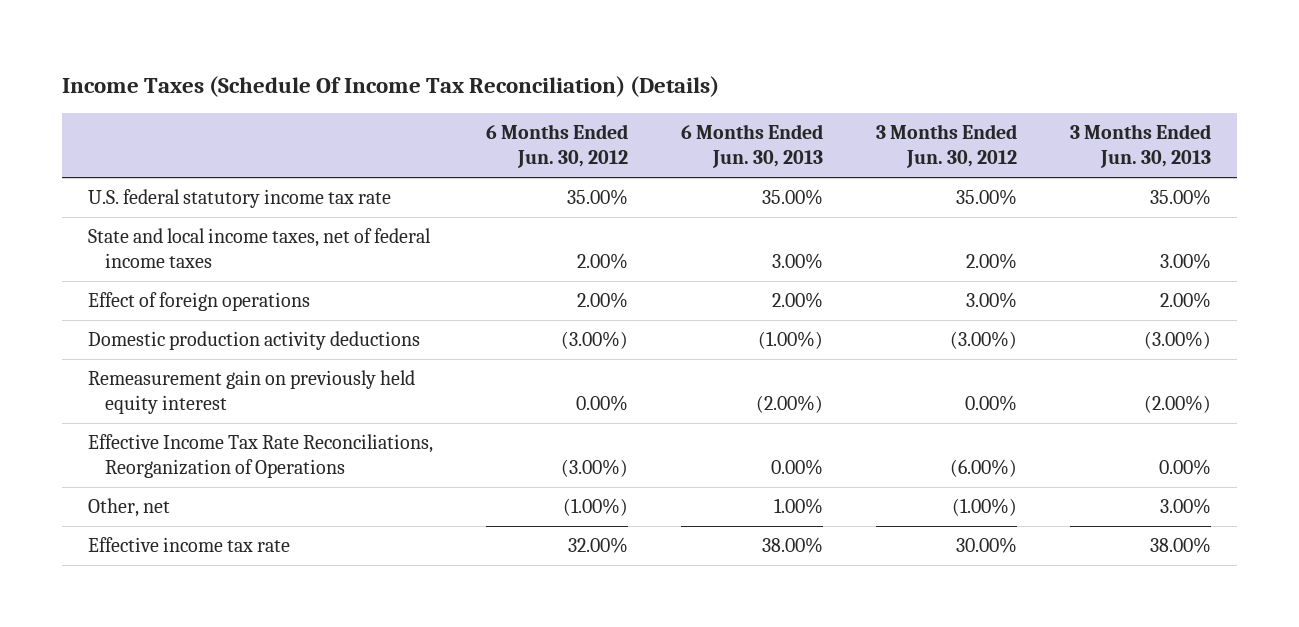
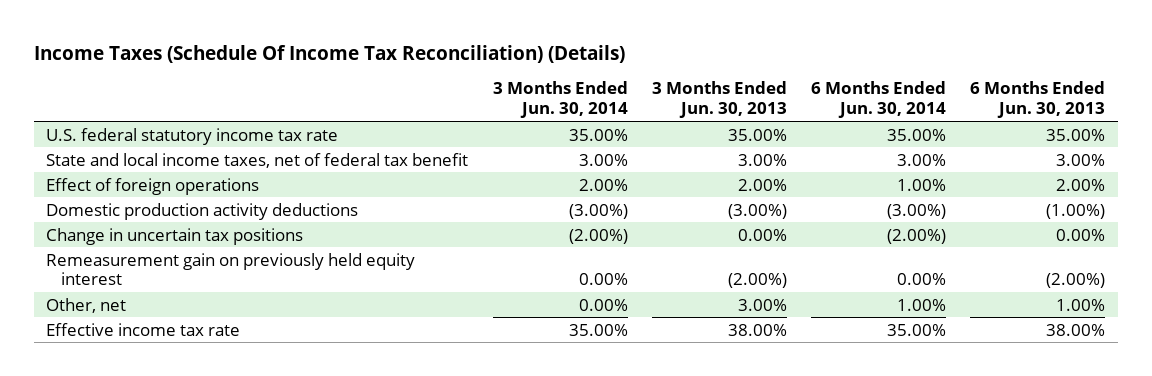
- | 6 Months Ended Jun. 30, 2012 | 6 Months Ended Jun. 30, 2013 | 3 Months Ended Jun. 30, 2012 | 3 Months Ended Jun. 30, 2013
+ | 3 Months Ended Jun. 30, 2014 | 3 Months Ended Jun. 30, 2013 | 6 Months Ended Jun. 30, 2014 | 6 Months Ended Jun. 30, 2013
- State and local income taxes, net of federal income taxes | 2.00% | 3.00% | 2.00% | 3.00%
+ State and local income taxes, net of federal tax benefit | 3.00% | 3.00% | 3.00% | 3.00%
+ Change in uncertain tax positions | (2.00%) | 0.00% | (2.00%) | 0.00%
- Effective Income Tax Rate Reconciliations, Reorganization of Operations | (3.00%) | 0.00% | (6.00%) | 0.00%

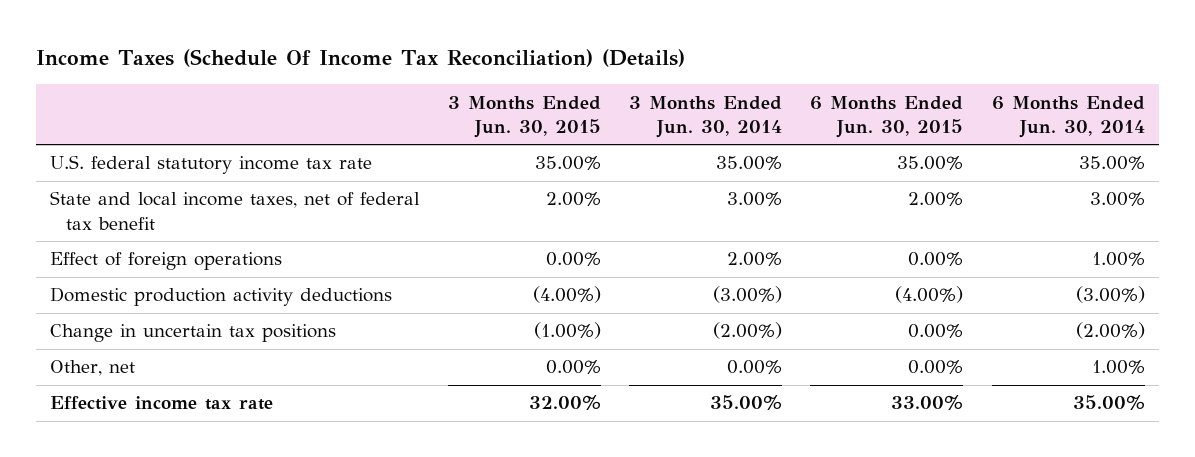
- | 3 Months Ended Jun. 30, 2014 | 3 Months Ended Jun. 30, 2013 | 6 Months Ended Jun. 30, 2014 | 6 Months Ended Jun. 30, 2013
+ | 3 Months Ended Jun. 30, 2015 | 3 Months Ended Jun. 30, 2014 | 6 Months Ended Jun. 30, 2015 | 6 Months Ended Jun. 30, 2014
- Remeasurement gain on previously held equity interest | 0.00% | (2.00%) | 0.00% | (2.00%)

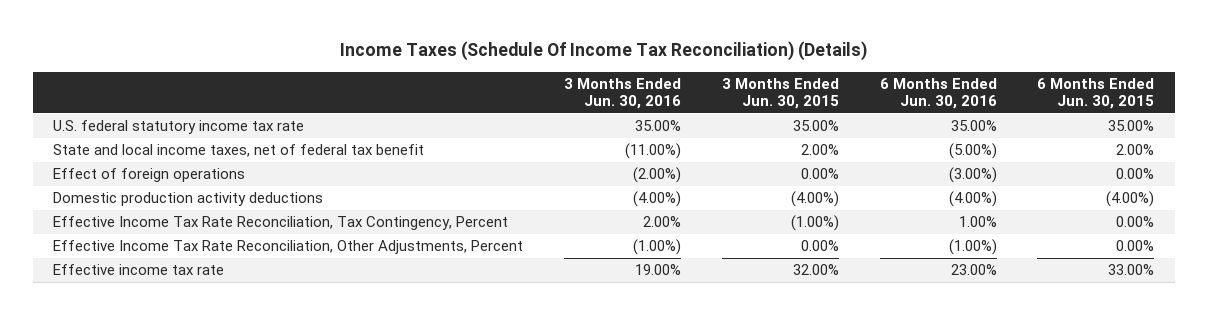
- | 3 Months Ended Jun. 30, 2015 | 3 Months Ended Jun. 30, 2014 | 6 Months Ended Jun. 30, 2015 | 6 Months Ended Jun. 30, 2014
+ | 3 Months Ended Jun. 30, 2016 | 3 Months Ended Jun. 30, 2015 | 6 Months Ended Jun. 30, 2016 | 6 Months Ended Jun. 30, 2015
- Change in uncertain tax positions | (1.00%) | (2.00%) | 0.00% | (2.00%)
- Other, net | 0.00% | 0.00% | 0.00% | 1.00%
+ Effective Income Tax Rate Reconciliation, Tax Contingency, Percent | 2.00% | (1.00%) | 1.00% | 0.00%
+ Effective Income Tax Rate Reconciliation, Other Adjustments, Percent | (1.00%) | 0.00% | (1.00%) | 0.00%

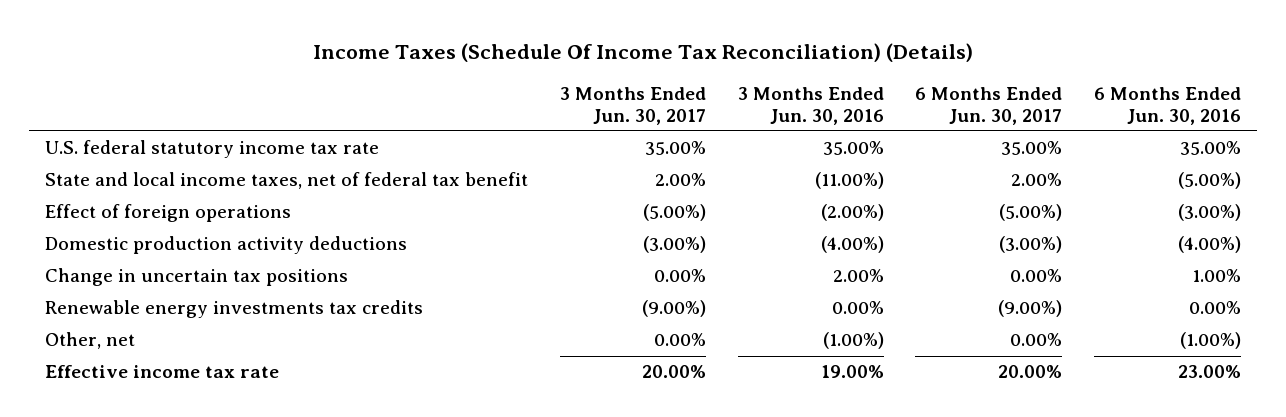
- | 3 Months Ended Jun. 30, 2016 | 3 Months Ended Jun. 30, 2015 | 6 Months Ended Jun. 30, 2016 | 6 Months Ended Jun. 30, 2015
+ | 3 Months Ended Jun. 30, 2017 | 3 Months Ended Jun. 30, 2016 | 6 Months Ended Jun. 30, 2017 | 6 Months Ended Jun. 30, 2016
- Effective Income Tax Rate Reconciliation, Tax Contingency, Percent | 2.00% | (1.00%) | 1.00% | 0.00%
- Effective Income Tax Rate Reconciliation, Other Adjustments, Percent | (1.00%) | 0.00% | (1.00%) | 0.00%
+ Change in uncertain tax positions | 0.00% | 2.00% | 0.00% | 1.00%
+ Renewable energy investments tax credits | (9.00%) | 0.00% | (9.00%) | 0.00%
+ Other, net | 0.00% | (1.00%) | 0.00% | (1.00%)

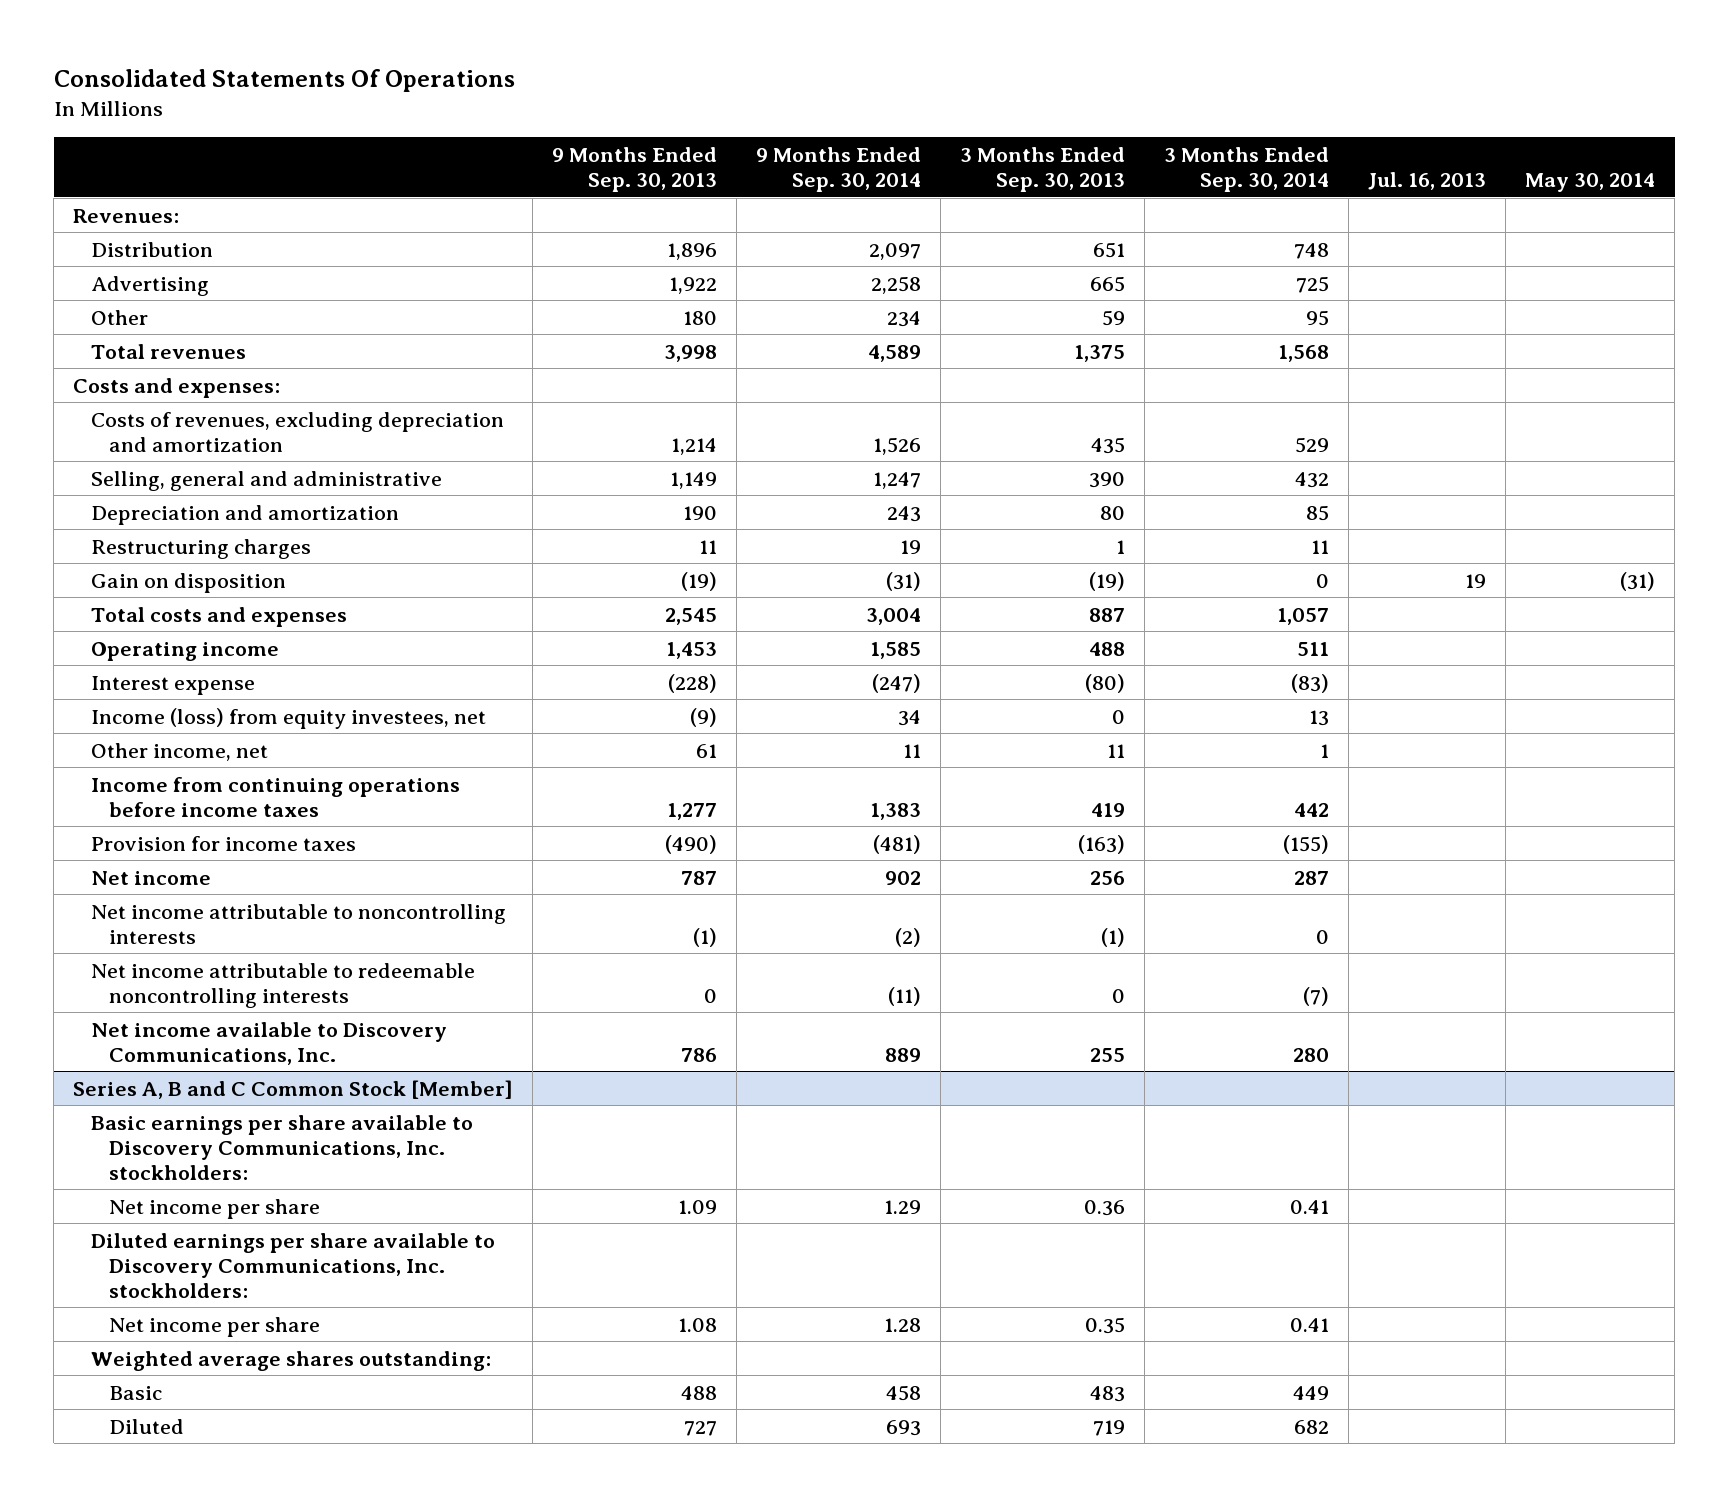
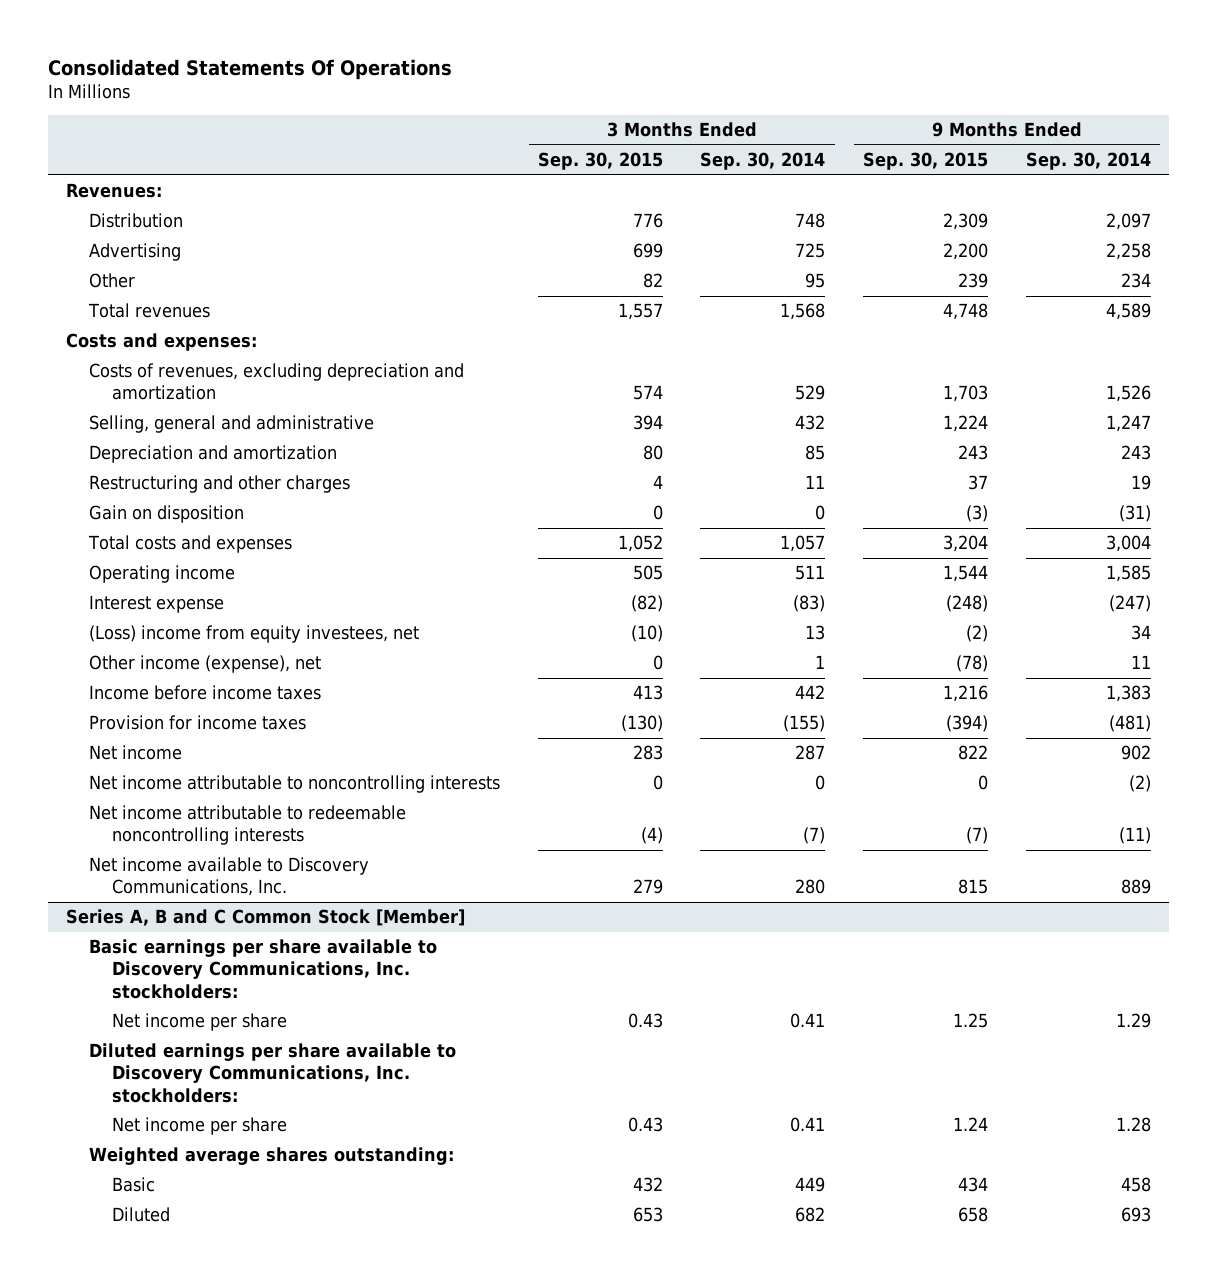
- | 9 Months Ended Sep. 30, 2013 | 9 Months Ended Sep. 30, 2014 | 3 Months Ended Sep. 30, 2013 | 3 Months Ended Sep. 30, 2014 | Jul. 16, 2013 | May 30, 2014
+ | 3 Months Ended Sep. 30, 2015 | 3 Months Ended Sep. 30, 2014 | 9 Months Ended Sep. 30, 2015 | 9 Months Ended Sep. 30, 2014
- Restructuring charges | 11 | 19 | 1 | 11 | |
+ Restructuring and other charges | 4 | 11 | 37 | 19
- Income (loss) from equity investees, net | (9) | 34 | 0 | 13 | |
- Other income, net | 61 | 11 | 11 | 1 | |
- Income from continuing operations before income taxes | 1,277 | 1,383 | 419 | 442 | |
+ (Loss) income from equity investees, net | (10) | 13 | (2) | 34
+ Other income (expense), net | 0 | 1 | (78) | 11
+ Income before income taxes | 413 | 442 | 1,216 | 1,383

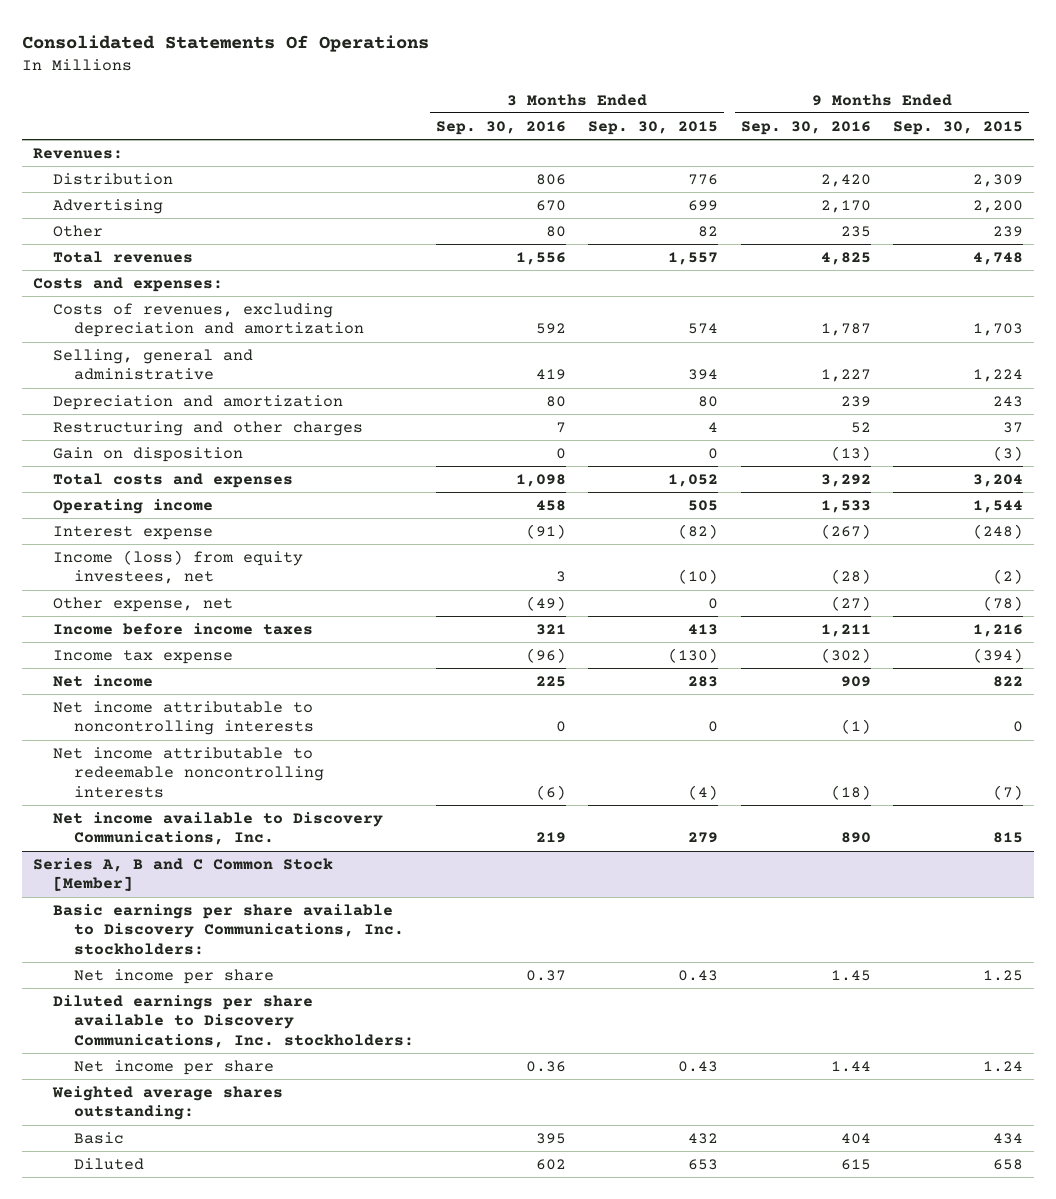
- | 3 Months Ended Sep. 30, 2015 | 3 Months Ended Sep. 30, 2014 | 9 Months Ended Sep. 30, 2015 | 9 Months Ended Sep. 30, 2014
+ | 3 Months Ended Sep. 30, 2016 | 3 Months Ended Sep. 30, 2015 | 9 Months Ended Sep. 30, 2016 | 9 Months Ended Sep. 30, 2015
- (Loss) income from equity investees, net | (10) | 13 | (2) | 34
- Other income (expense), net | 0 | 1 | (78) | 11
+ Income (loss) from equity investees, net | 3 | (10) | (28) | (2)
+ Other expense, net | (49) | 0 | (27) | (78)
- Provision for income taxes | (130) | (155) | (394) | (481)
+ Income tax expense | (96) | (130) | (302) | (394)

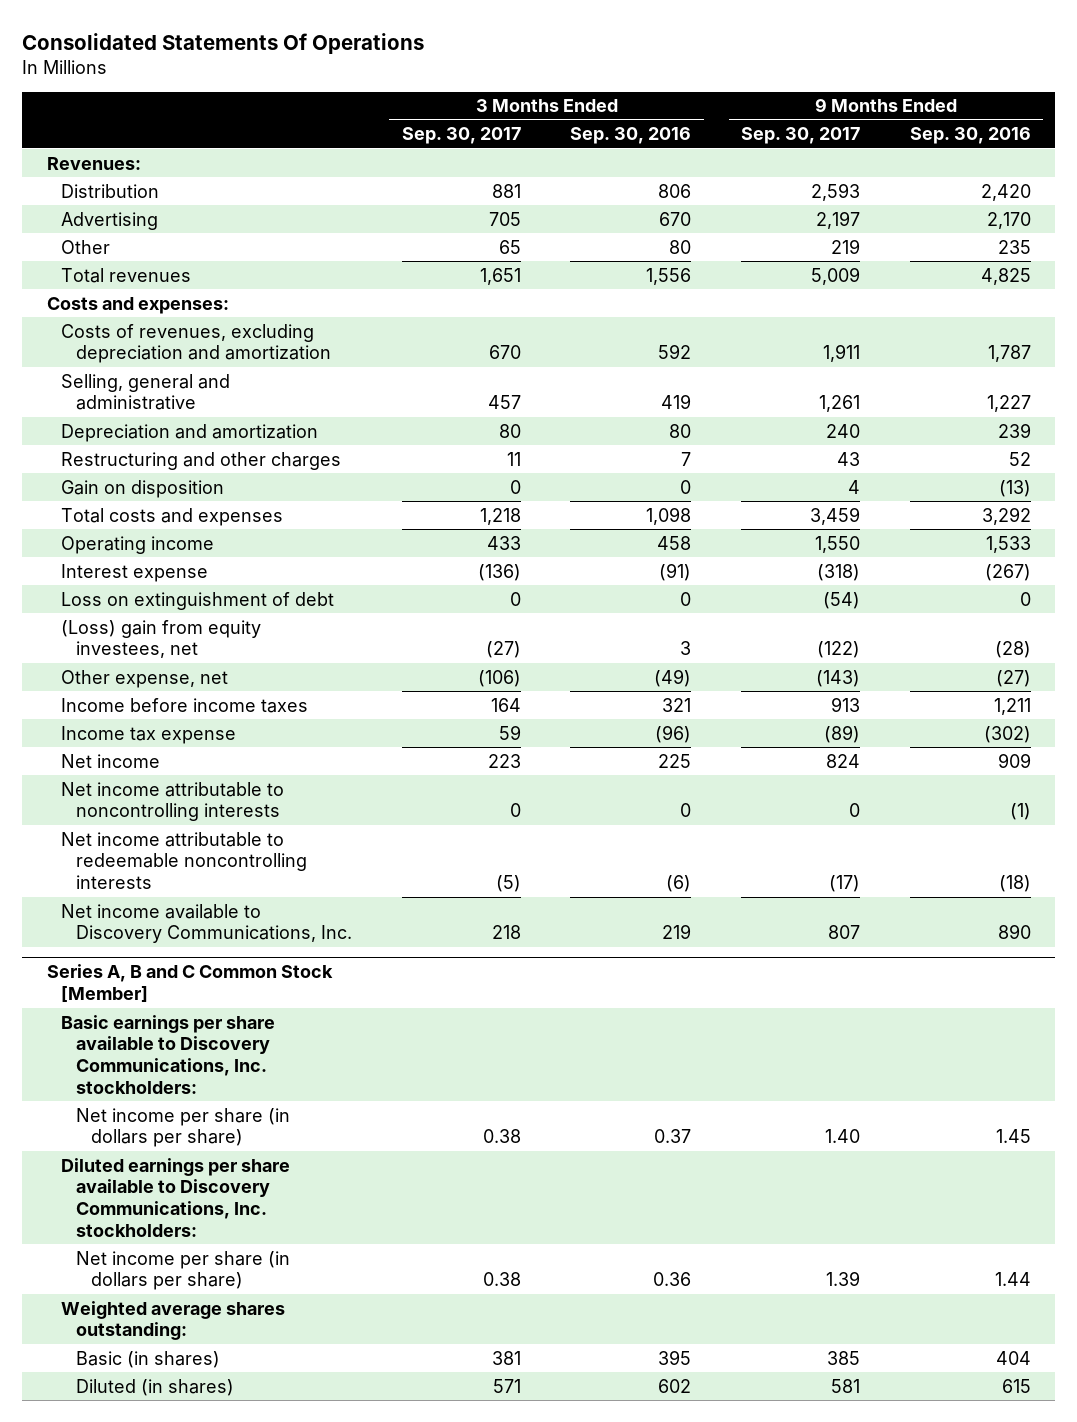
- | 3 Months Ended Sep. 30, 2016 | 3 Months Ended Sep. 30, 2015 | 9 Months Ended Sep. 30, 2016 | 9 Months Ended Sep. 30, 2015
+ | 3 Months Ended Sep. 30, 2017 | 3 Months Ended Sep. 30, 2016 | 9 Months Ended Sep. 30, 2017 | 9 Months Ended Sep. 30, 2016
- Income (loss) from equity investees, net | 3 | (10) | (28) | (2)
+ Loss on extinguishment of debt | 0 | 0 | (54) | 0
+ (Loss) gain from equity investees, net | (27) | 3 | (122) | (28)
@ Series A, B and C Common Stock [Member]
- Net income per share | 0.37 | 0.43 | 1.45 | 1.25
+ Net income per share (in dollars per share) | 0.38 | 0.37 | 1.40 | 1.45
- Net income per share | 0.36 | 0.43 | 1.44 | 1.24
+ Net income per share (in dollars per share) | 0.38 | 0.36 | 1.39 | 1.44
- Basic | 395 | 432 | 404 | 434
- Diluted | 602 | 653 | 615 | 658
+ Basic (in shares) | 381 | 395 | 385 | 404
+ Diluted (in shares) | 571 | 602 | 581 | 615

